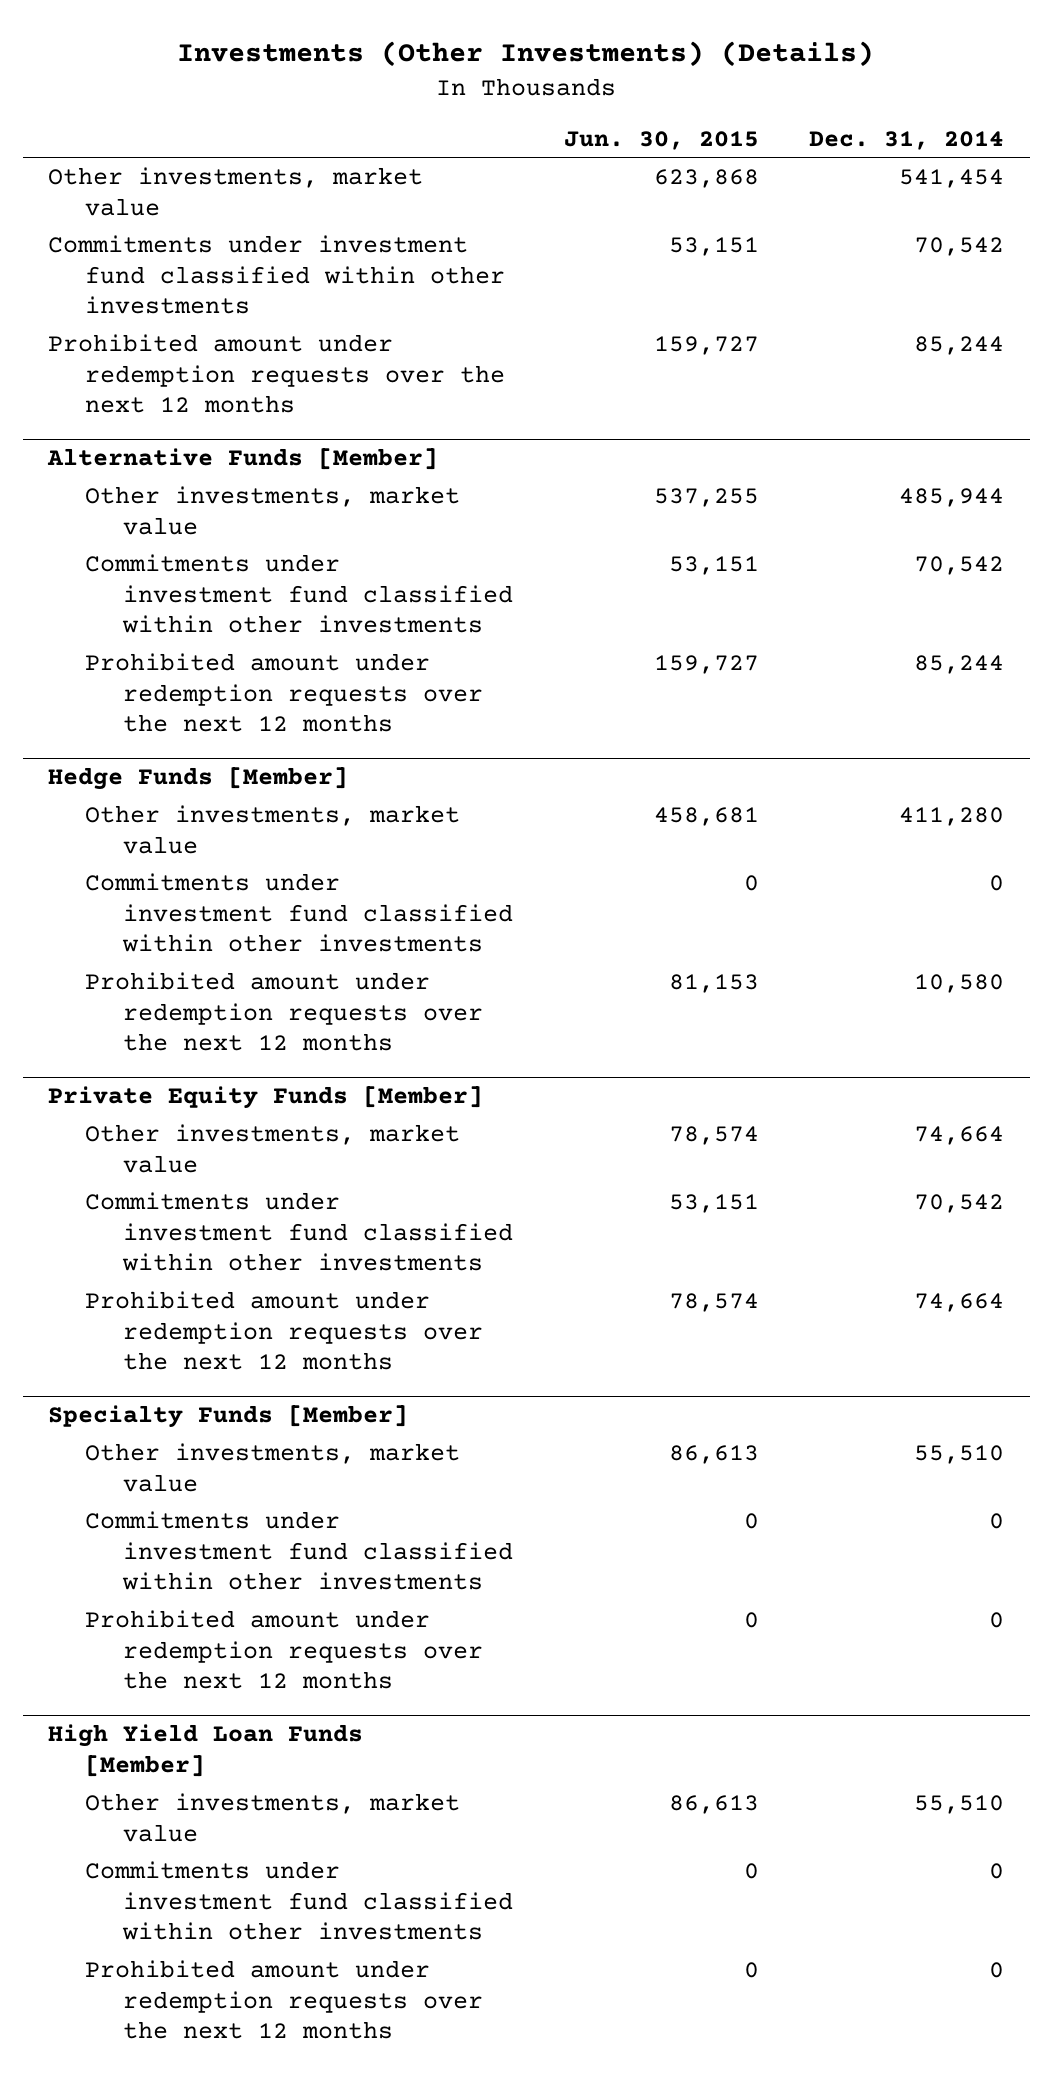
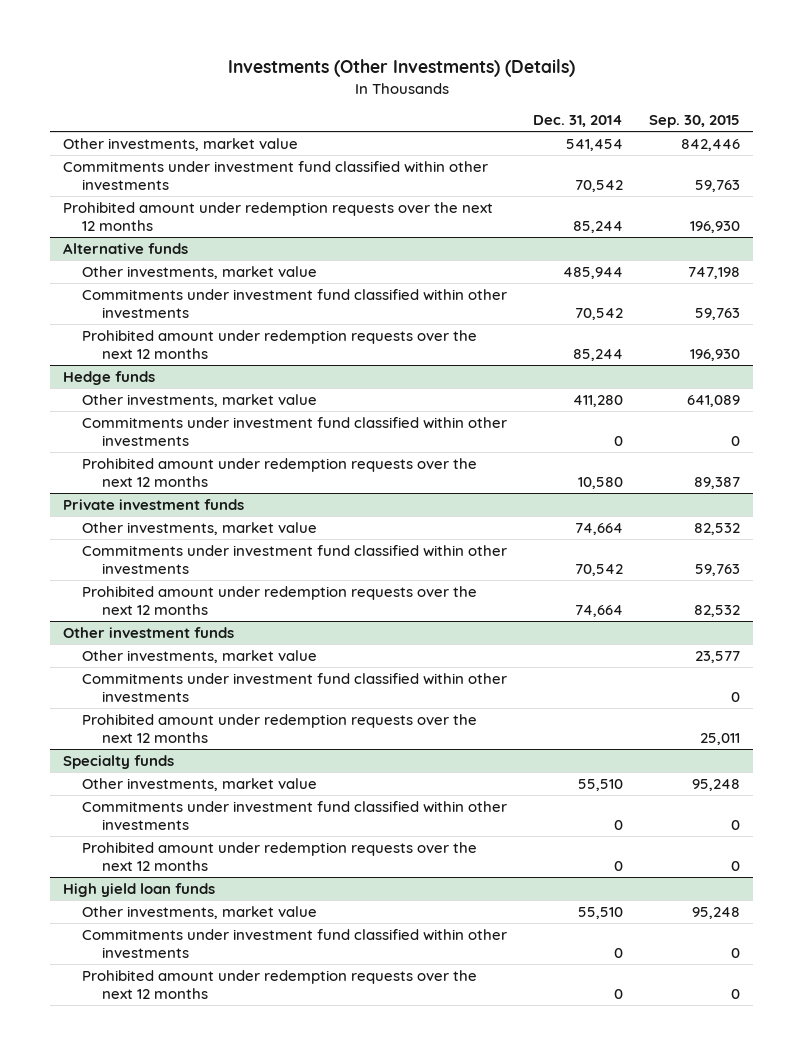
- | Jun. 30, 2015 | Dec. 31, 2014
+ | Dec. 31, 2014 | Sep. 30, 2015
- Alternative Funds [Member]
+ Alternative funds
- Hedge Funds [Member]
+ Hedge funds
- Private Equity Funds [Member]
+ Private investment funds
- Specialty Funds [Member]
+ Other investment funds
+ Other investments, market value | | 23,577
+ Commitments under investment fund classified within other investments | | 0
+ Prohibited amount under redemption requests over the next 12 months | | 25,011
+ Specialty funds
- High Yield Loan Funds [Member]
+ High yield loan funds

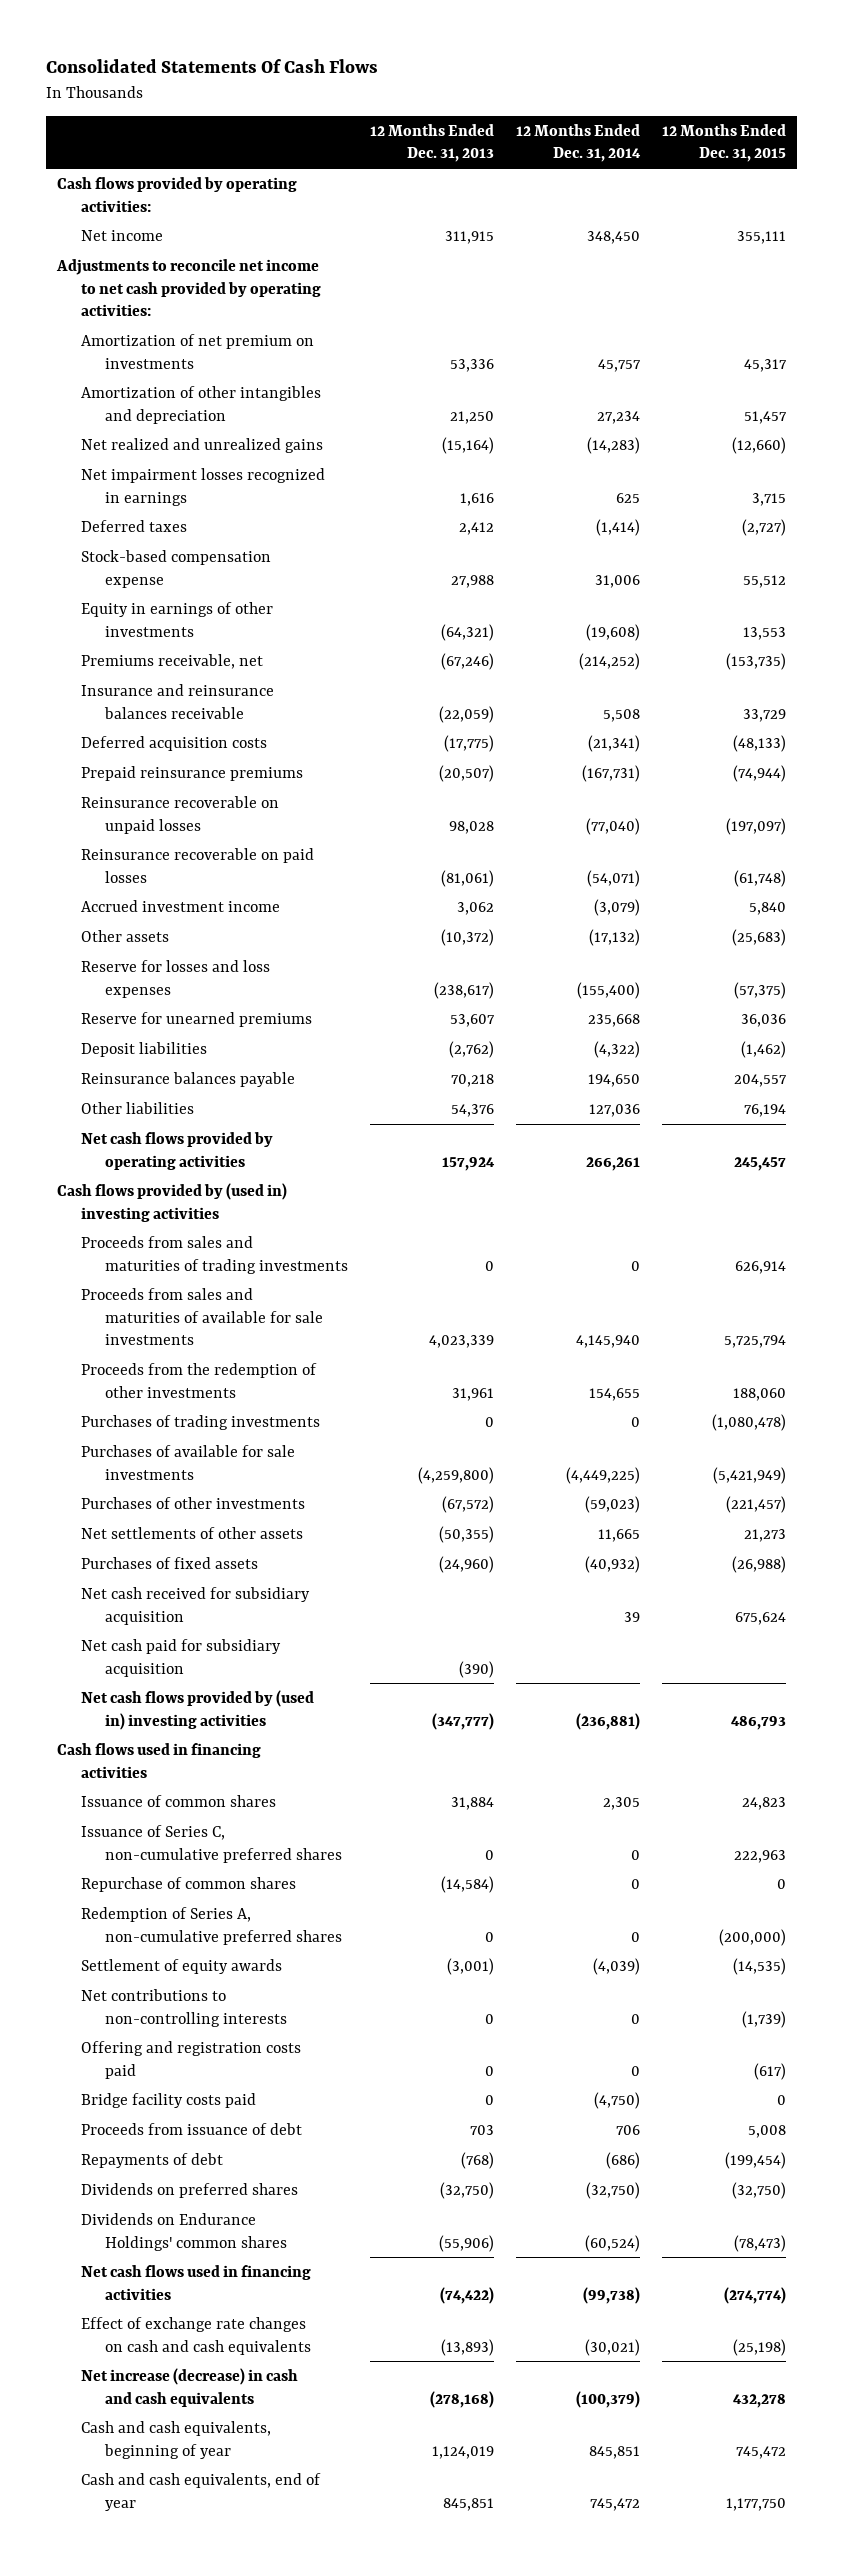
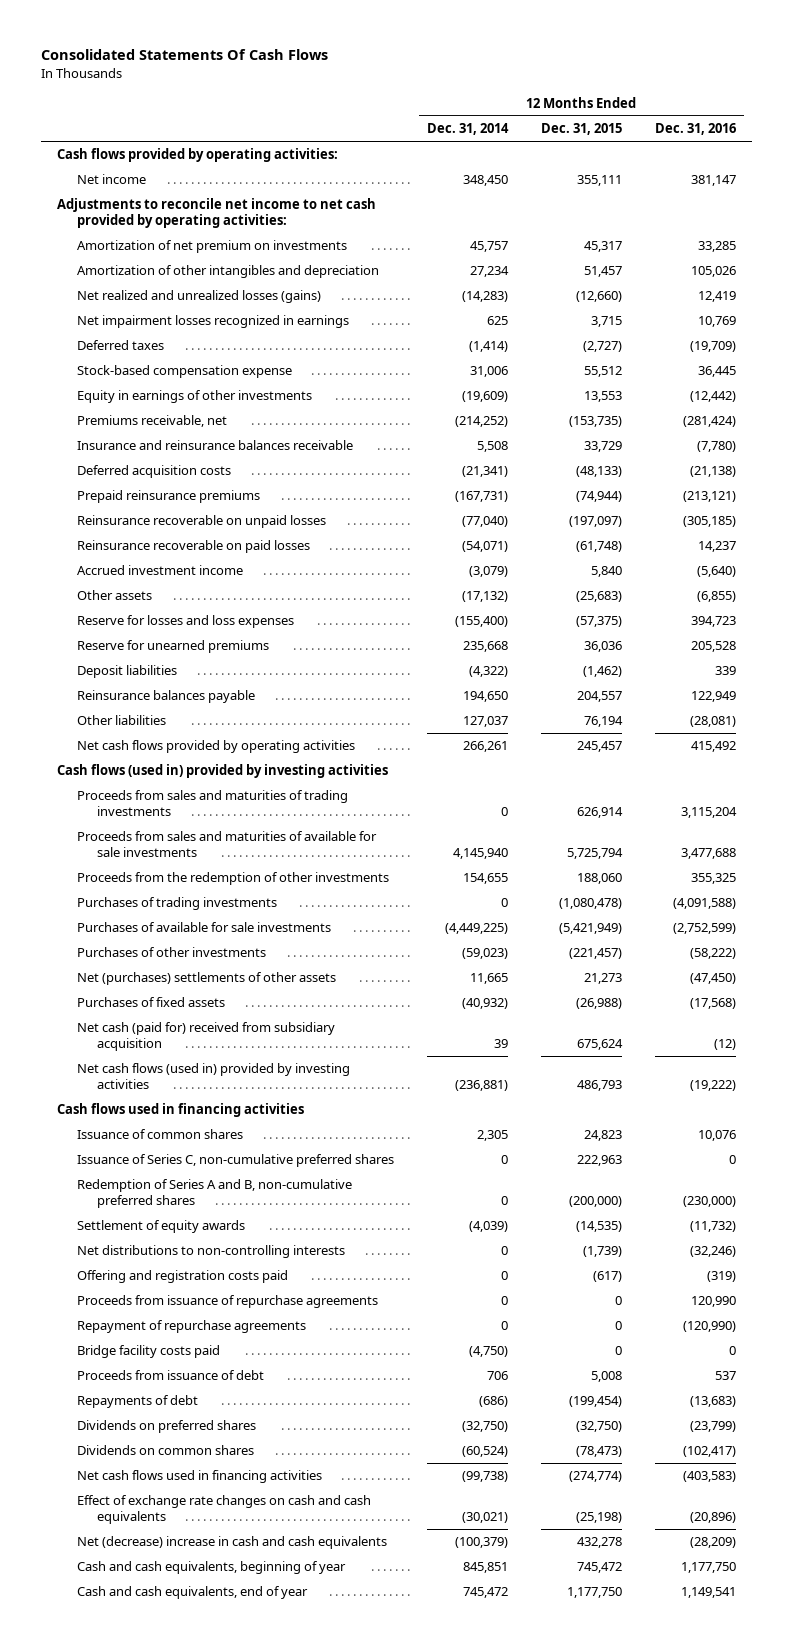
- | 12 Months Ended Dec. 31, 2013 | 12 Months Ended Dec. 31, 2014 | 12 Months Ended Dec. 31, 2015
+ | 12 Months Ended Dec. 31, 2014 | 12 Months Ended Dec. 31, 2015 | 12 Months Ended Dec. 31, 2016
- Net realized and unrealized gains | (15,164) | (14,283) | (12,660)
+ Net realized and unrealized losses (gains) | (14,283) | (12,660) | 12,419
- Equity in earnings of other investments | (64,321) | (19,608) | 13,553
+ Equity in earnings of other investments | (19,609) | 13,553 | (12,442)
- Other liabilities | 54,376 | 127,036 | 76,194
+ Other liabilities | 127,037 | 76,194 | (28,081)
- Cash flows provided by (used in) investing activities
+ Cash flows (used in) provided by investing activities
- Net settlements of other assets | (50,355) | 11,665 | 21,273
+ Net (purchases) settlements of other assets | 11,665 | 21,273 | (47,450)
- Net cash received for subsidiary acquisition | | 39 | 675,624
- Net cash paid for subsidiary acquisition | (390) | |
- Net cash flows provided by (used in) investing activities | (347,777) | (236,881) | 486,793
+ Net cash (paid for) received from subsidiary acquisition | 39 | 675,624 | (12)
+ Net cash flows (used in) provided by investing activities | (236,881) | 486,793 | (19,222)
- Repurchase of common shares | (14,584) | 0 | 0
- Redemption of Series A, non-cumulative preferred shares | 0 | 0 | (200,000)
+ Redemption of Series A and B, non-cumulative preferred shares | 0 | (200,000) | (230,000)
- Net contributions to non-controlling interests | 0 | 0 | (1,739)
+ Net distributions to non-controlling interests | 0 | (1,739) | (32,246)
+ Proceeds from issuance of repurchase agreements | 0 | 0 | 120,990
+ Repayment of repurchase agreements | 0 | 0 | (120,990)
- Dividends on Endurance Holdings' common shares | (55,906) | (60,524) | (78,473)
+ Dividends on common shares | (60,524) | (78,473) | (102,417)
- Net increase (decrease) in cash and cash equivalents | (278,168) | (100,379) | 432,278
+ Net (decrease) increase in cash and cash equivalents | (100,379) | 432,278 | (28,209)

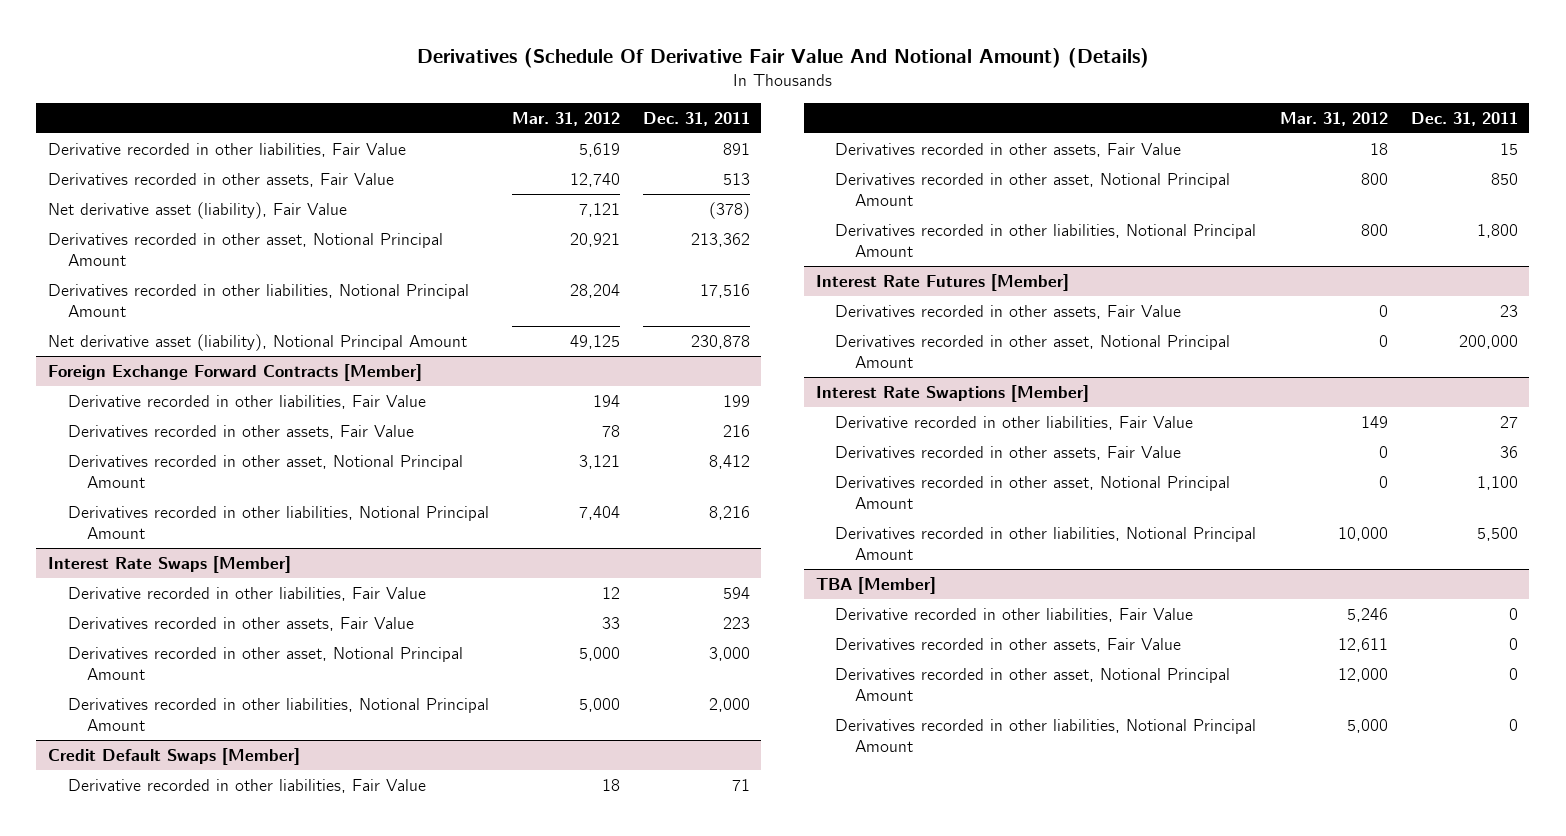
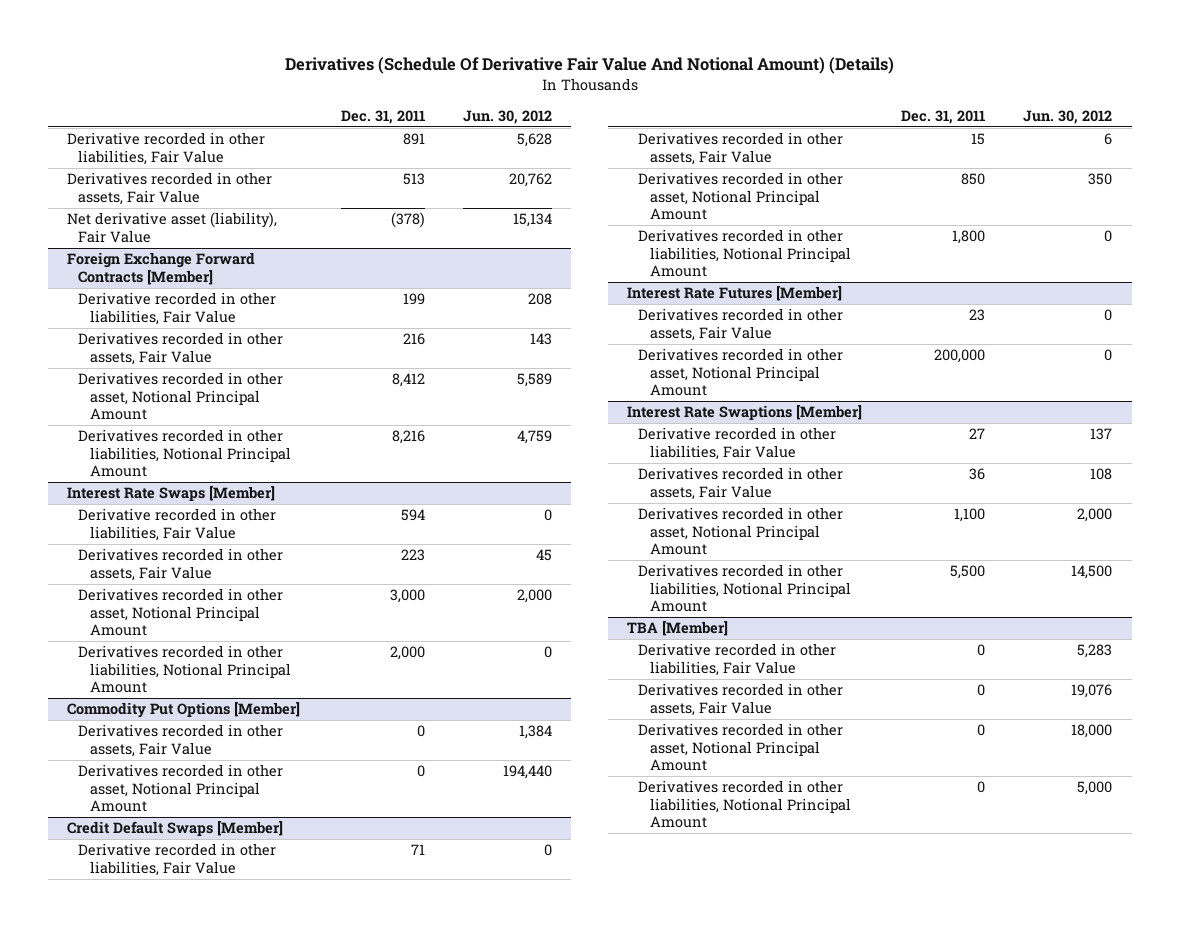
- | Mar. 31, 2012 | Dec. 31, 2011
+ | Dec. 31, 2011 | Jun. 30, 2012
- Derivatives recorded in other asset, Notional Principal Amount | 20,921 | 213,362
- Derivatives recorded in other liabilities, Notional Principal Amount | 28,204 | 17,516
- Net derivative asset (liability), Notional Principal Amount | 49,125 | 230,878
+ Commodity Put Options [Member]
+ Derivatives recorded in other assets, Fair Value | 0 | 1,384
+ Derivatives recorded in other asset, Notional Principal Amount | 0 | 194,440

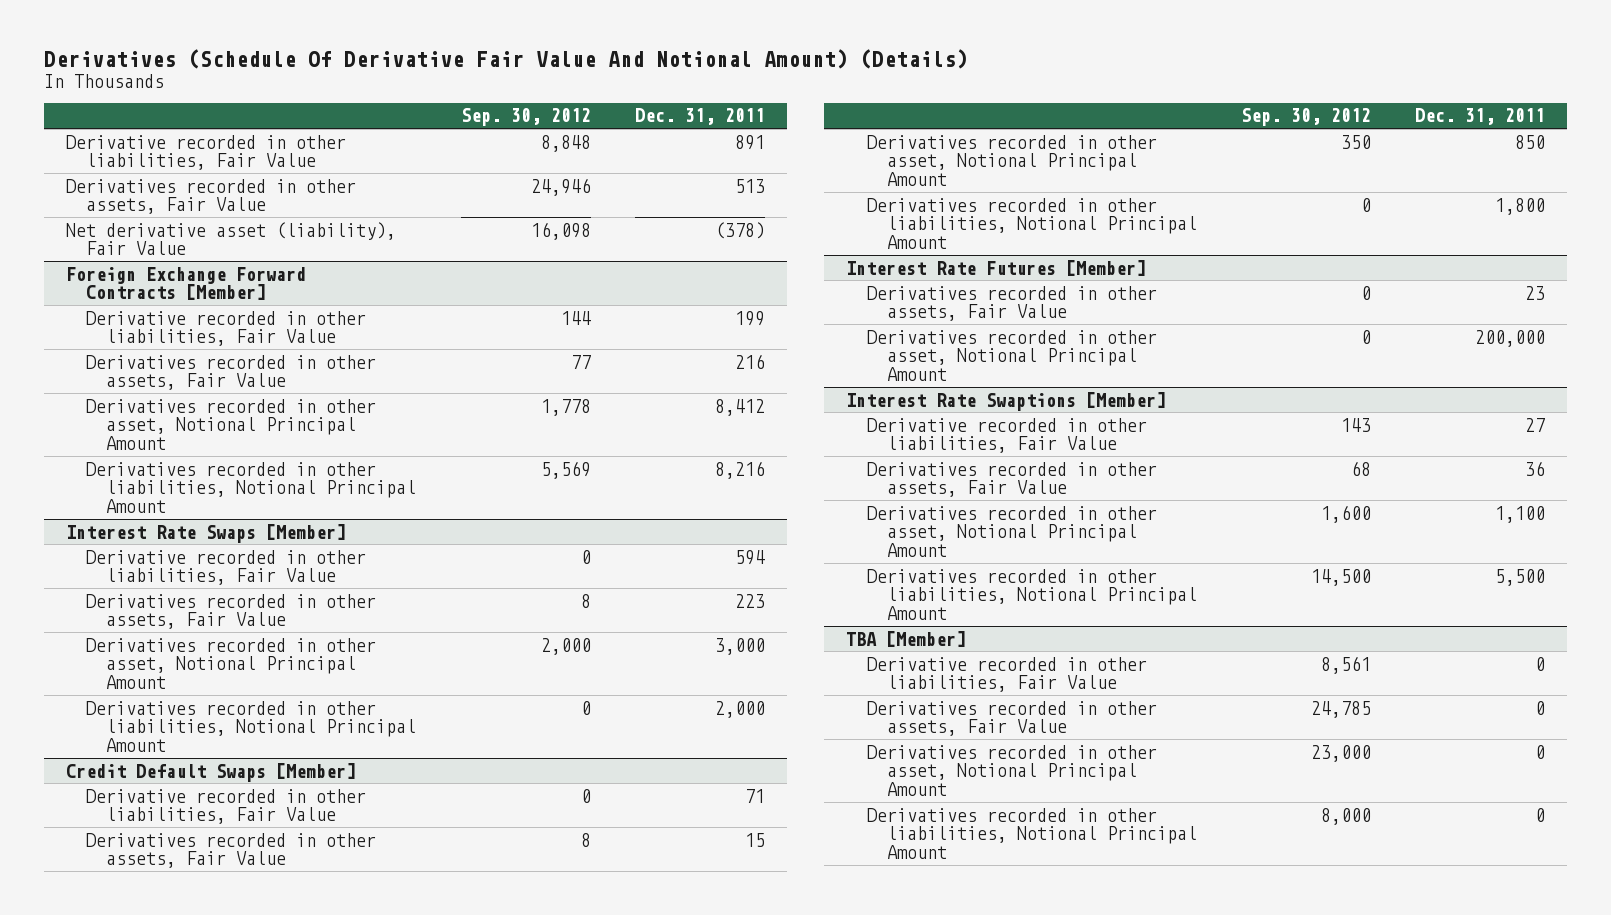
- | Dec. 31, 2011 | Jun. 30, 2012
+ | Sep. 30, 2012 | Dec. 31, 2011
- Commodity Put Options [Member]
- Derivatives recorded in other assets, Fair Value | 0 | 1,384
- Derivatives recorded in other asset, Notional Principal Amount | 0 | 194,440

